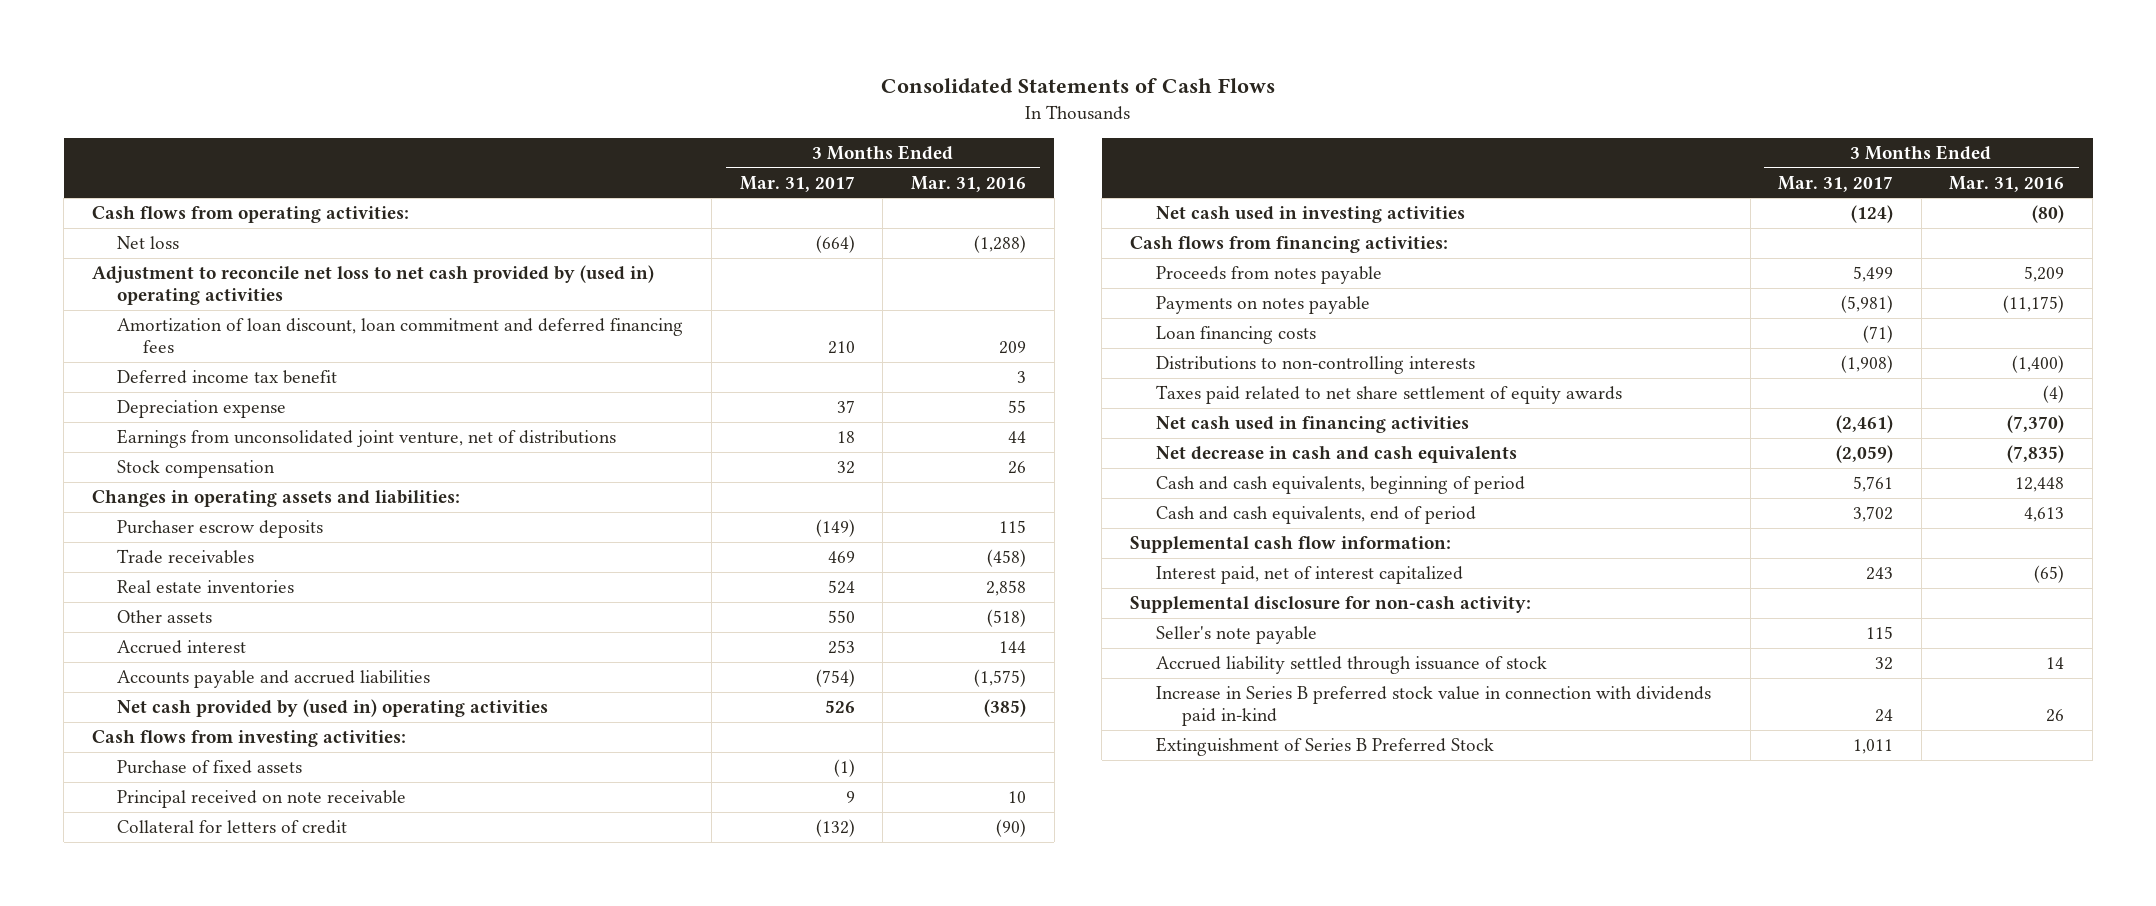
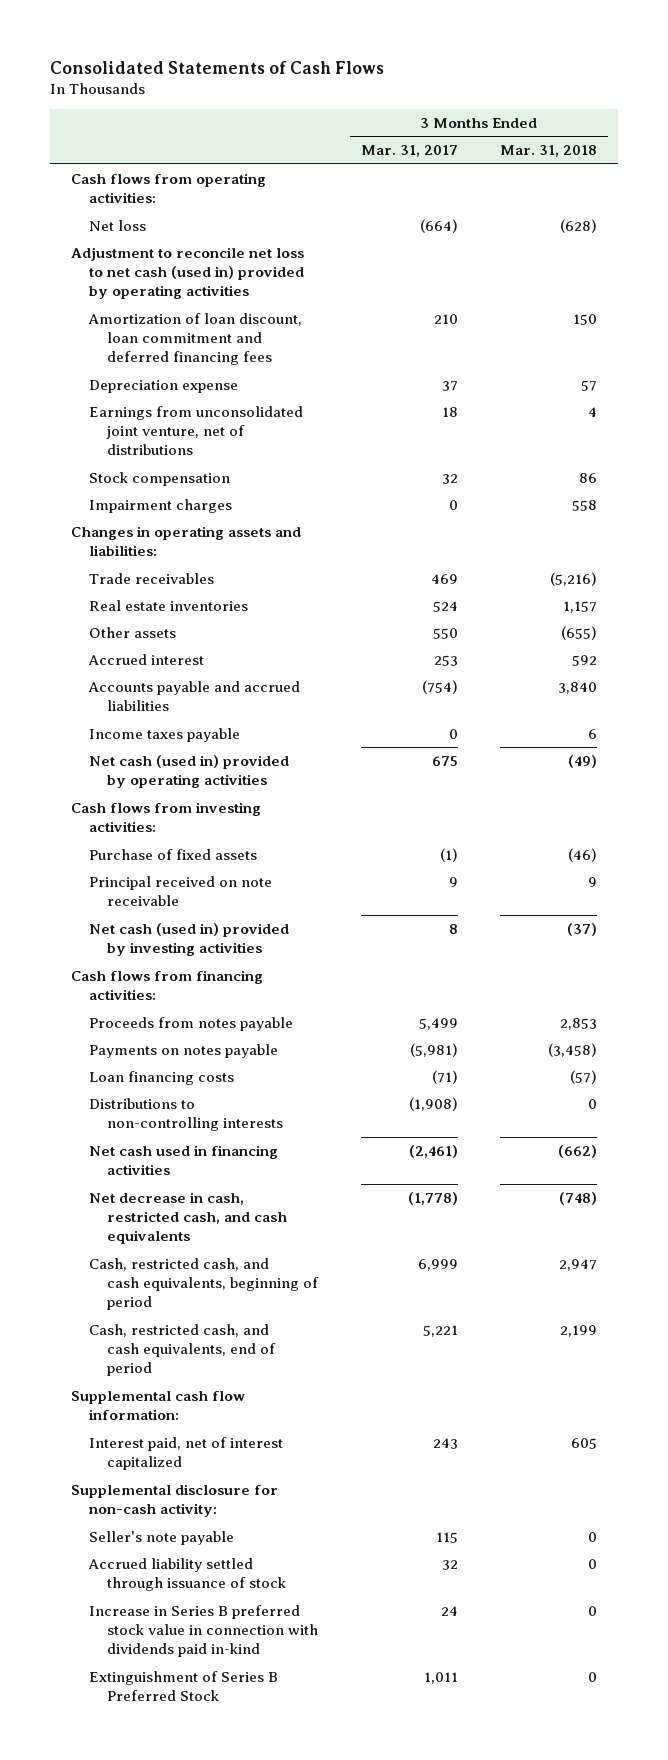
- | 3 Months Ended Mar. 31, 2017 | 3 Months Ended Mar. 31, 2016
+ | 3 Months Ended Mar. 31, 2017 | 3 Months Ended Mar. 31, 2018
- Adjustment to reconcile net loss to net cash provided by (used in) operating activities
+ Adjustment to reconcile net loss to net cash (used in) provided by operating activities
- Deferred income tax benefit | | 3
+ Impairment charges | 0 | 558
- Purchaser escrow deposits | (149) | 115
- Net cash provided by (used in) operating activities | 526 | (385)
+ Income taxes payable | 0 | 6
+ Net cash (used in) provided by operating activities | 675 | (49)
- Collateral for letters of credit | (132) | (90)
- Net cash used in investing activities | (124) | (80)
+ Net cash (used in) provided by investing activities | 8 | (37)
- Taxes paid related to net share settlement of equity awards | | (4)
- Net decrease in cash and cash equivalents | (2,059) | (7,835)
- Cash and cash equivalents, beginning of period | 5,761 | 12,448
- Cash and cash equivalents, end of period | 3,702 | 4,613
+ Net decrease in cash, restricted cash, and cash equivalents | (1,778) | (748)
+ Cash, restricted cash, and cash equivalents, beginning of period | 6,999 | 2,947
+ Cash, restricted cash, and cash equivalents, end of period | 5,221 | 2,199

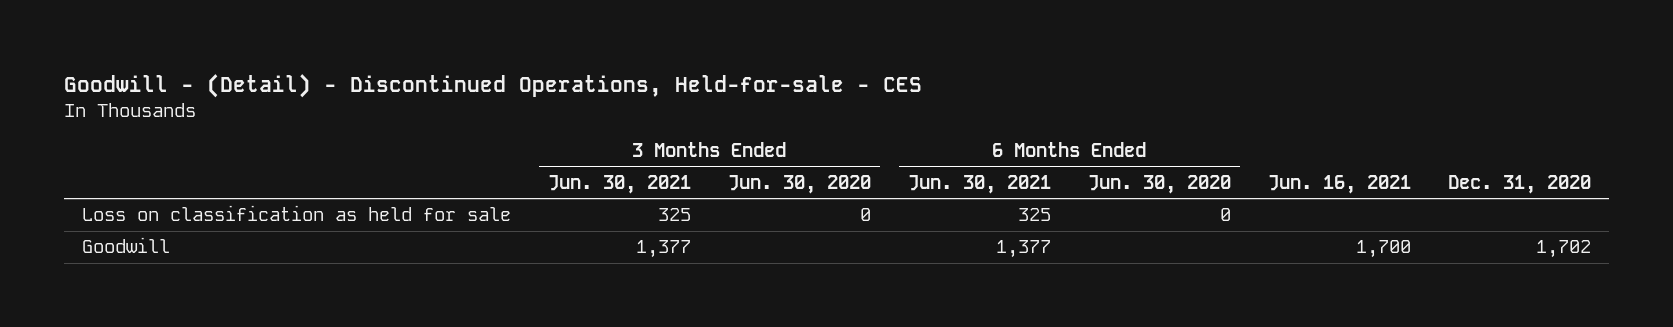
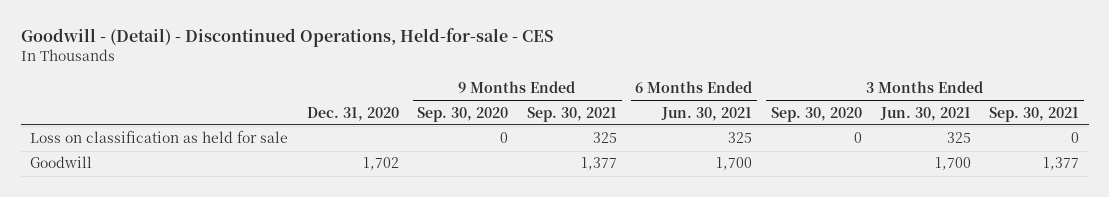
- | 3 Months Ended Jun. 30, 2021 | 3 Months Ended Jun. 30, 2020 | 6 Months Ended Jun. 30, 2021 | 6 Months Ended Jun. 30, 2020 | Jun. 16, 2021 | Dec. 31, 2020
+ | Dec. 31, 2020 | 9 Months Ended Sep. 30, 2020 | 9 Months Ended Sep. 30, 2021 | 6 Months Ended Jun. 30, 2021 | 3 Months Ended Sep. 30, 2020 | 3 Months Ended Jun. 30, 2021 | 3 Months Ended Sep. 30, 2021
- Goodwill | 1,377 | | 1,377 | | 1,700 | 1,702
+ Goodwill | 1,702 | | 1,377 | 1,700 | | 1,700 | 1,377

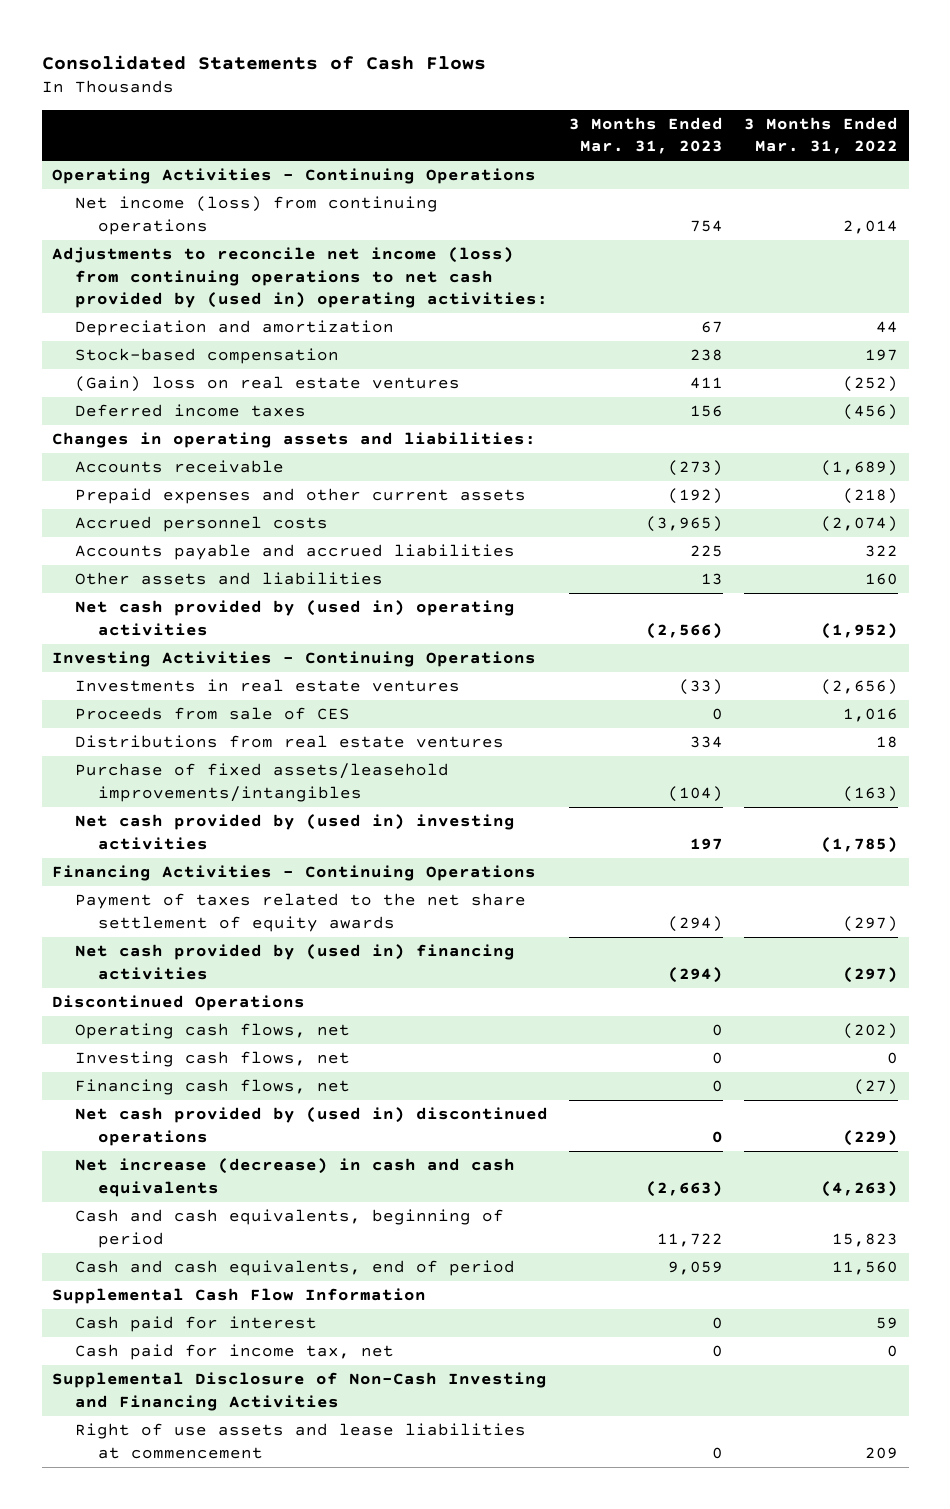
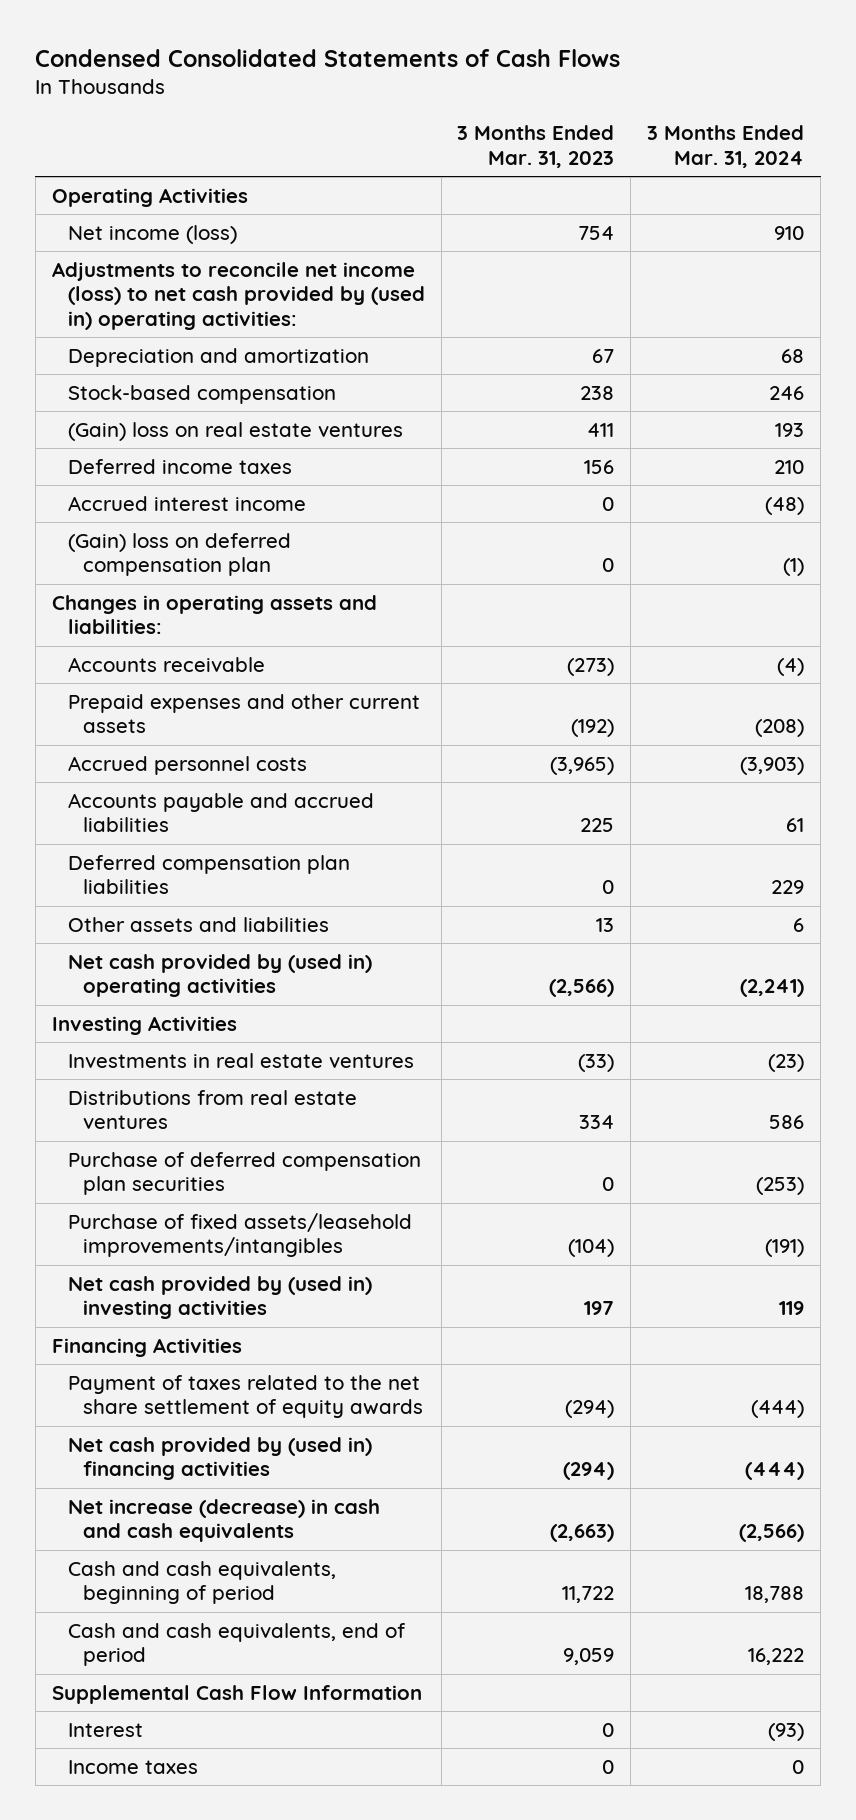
- Consolidated Statements of Cash Flows
+ Condensed Consolidated Statements of Cash Flows
- | 3 Months Ended Mar. 31, 2023 | 3 Months Ended Mar. 31, 2022
+ | 3 Months Ended Mar. 31, 2023 | 3 Months Ended Mar. 31, 2024
- Operating Activities - Continuing Operations
- Net income (loss) from continuing operations | 754 | 2,014
- Adjustments to reconcile net income (loss) from continuing operations to net cash provided by (used in) operating activities:
+ Operating Activities
+ Net income (loss) | 754 | 910
+ Adjustments to reconcile net income (loss) to net cash provided by (used in) operating activities:
+ Accrued interest income | 0 | (48)
+ (Gain) loss on deferred compensation plan | 0 | (1)
+ Deferred compensation plan liabilities | 0 | 229
- Investing Activities - Continuing Operations
+ Investing Activities
- Proceeds from sale of CES | 0 | 1,016
+ Purchase of deferred compensation plan securities | 0 | (253)
- Financing Activities - Continuing Operations
+ Financing Activities
- Discontinued Operations
- Operating cash flows, net | 0 | (202)
- Investing cash flows, net | 0 | 0
- Financing cash flows, net | 0 | (27)
- Net cash provided by (used in) discontinued operations | 0 | (229)
- Cash paid for interest | 0 | 59
- Cash paid for income tax, net | 0 | 0
- Supplemental Disclosure of Non-Cash Investing and Financing Activities
- Right of use assets and lease liabilities at commencement | 0 | 209
+ Interest | 0 | (93)
+ Income taxes | 0 | 0

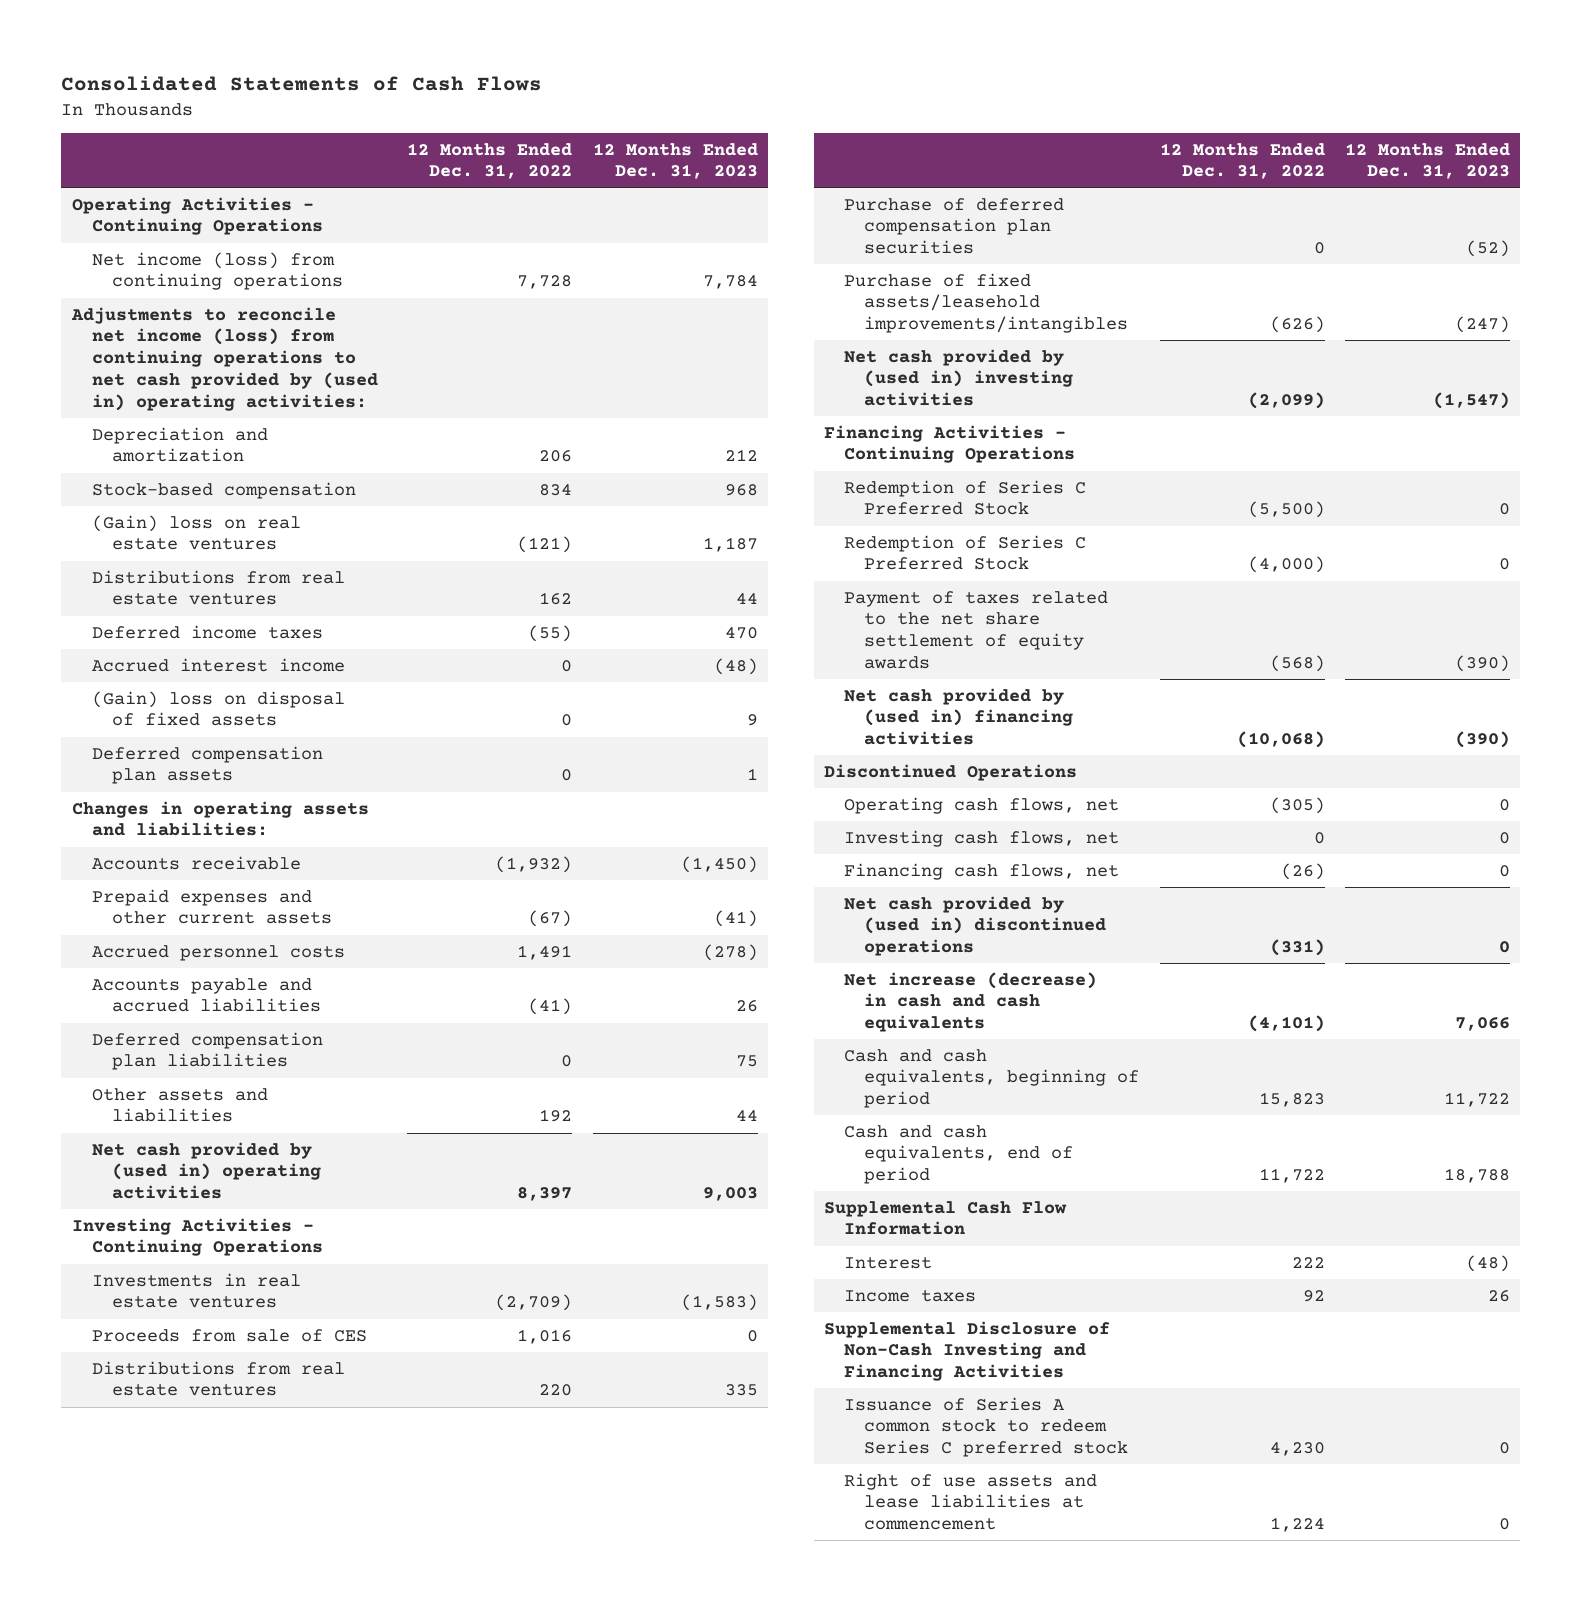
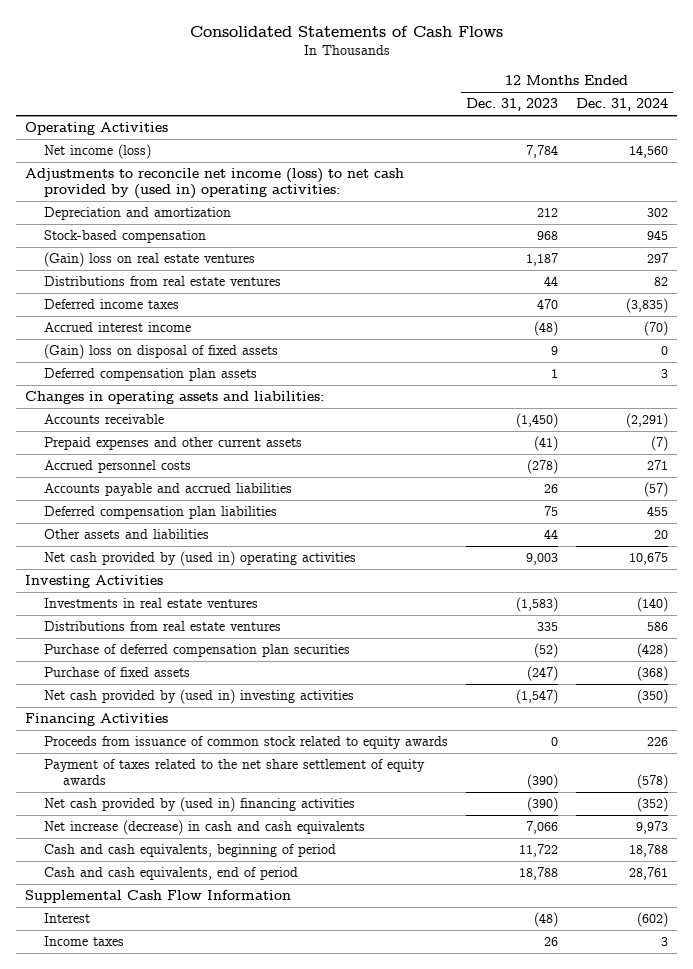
- | 12 Months Ended Dec. 31, 2022 | 12 Months Ended Dec. 31, 2023
+ | 12 Months Ended Dec. 31, 2023 | 12 Months Ended Dec. 31, 2024
- Operating Activities - Continuing Operations
- Net income (loss) from continuing operations | 7,728 | 7,784
- Adjustments to reconcile net income (loss) from continuing operations to net cash provided by (used in) operating activities:
+ Operating Activities
+ Net income (loss) | 7,784 | 14,560
+ Adjustments to reconcile net income (loss) to net cash provided by (used in) operating activities:
- Investing Activities - Continuing Operations
+ Investing Activities
- Proceeds from sale of CES | 1,016 | 0
- Purchase of fixed assets/leasehold improvements/intangibles | (626) | (247)
+ Purchase of fixed assets | (247) | (368)
- Financing Activities - Continuing Operations
- Redemption of Series C Preferred Stock | (5,500) | 0
- Redemption of Series C Preferred Stock | (4,000) | 0
+ Financing Activities
+ Proceeds from issuance of common stock related to equity awards | 0 | 226
- Discontinued Operations
- Operating cash flows, net | (305) | 0
- Investing cash flows, net | 0 | 0
- Financing cash flows, net | (26) | 0
- Net cash provided by (used in) discontinued operations | (331) | 0
- Supplemental Disclosure of Non-Cash Investing and Financing Activities
- Issuance of Series A common stock to redeem Series C preferred stock | 4,230 | 0
- Right of use assets and lease liabilities at commencement | 1,224 | 0

